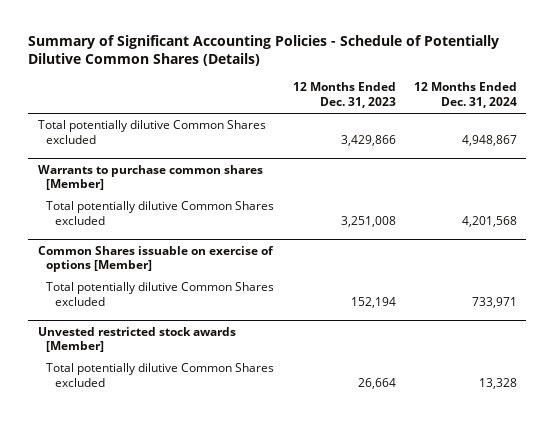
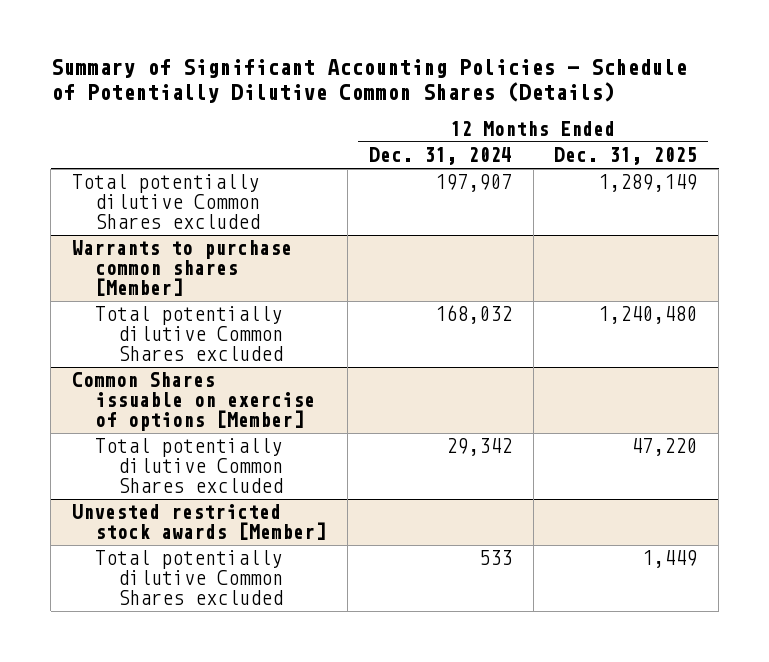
- | 12 Months Ended Dec. 31, 2023 | 12 Months Ended Dec. 31, 2024
+ | 12 Months Ended Dec. 31, 2024 | 12 Months Ended Dec. 31, 2025
- Total potentially dilutive Common Shares excluded | 3,429,866 | 4,948,867
+ Total potentially dilutive Common Shares excluded | 197,907 | 1,289,149
@ Warrants to purchase common shares [Member]
- Total potentially dilutive Common Shares excluded | 3,251,008 | 4,201,568
+ Total potentially dilutive Common Shares excluded | 168,032 | 1,240,480
@ Common Shares issuable on exercise of options [Member]
- Total potentially dilutive Common Shares excluded | 152,194 | 733,971
+ Total potentially dilutive Common Shares excluded | 29,342 | 47,220
@ Unvested restricted stock awards [Member]
- Total potentially dilutive Common Shares excluded | 26,664 | 13,328
+ Total potentially dilutive Common Shares excluded | 533 | 1,449

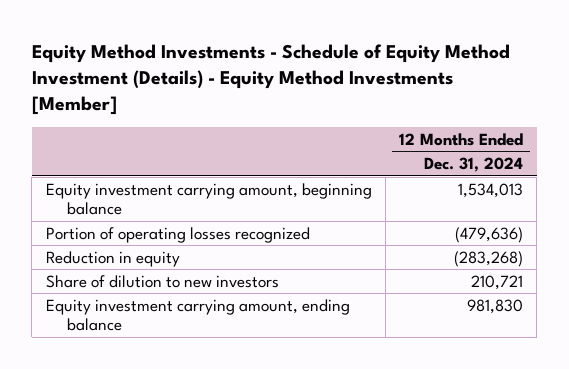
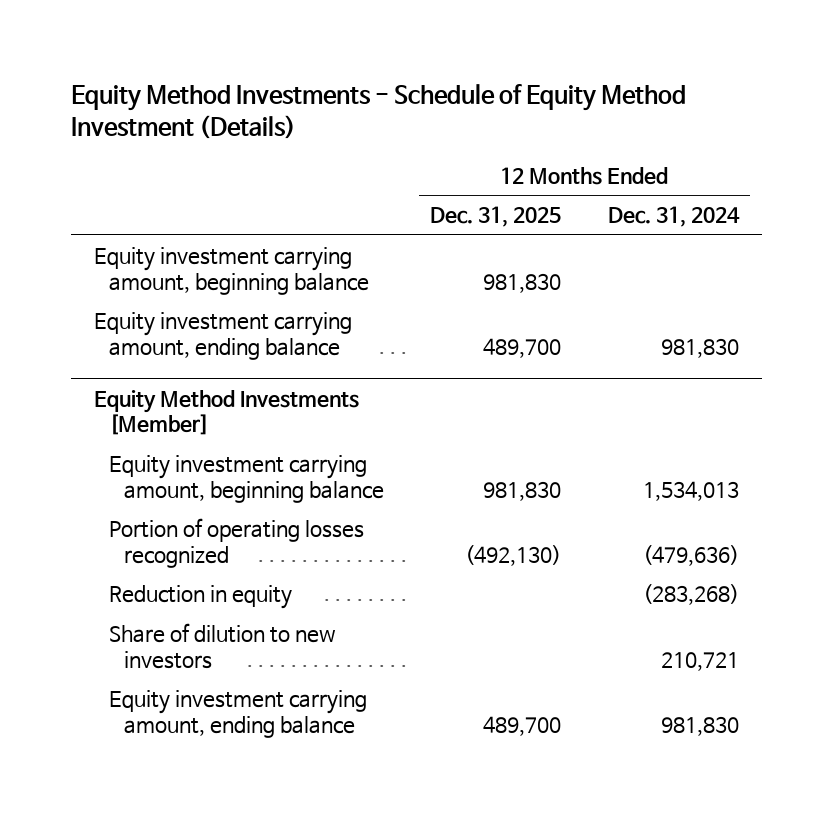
- Equity Method Investments - Schedule of Equity Method Investment (Details) - Equity Method Investments [Member]
+ Equity Method Investments - Schedule of Equity Method Investment (Details)
- | 12 Months Ended Dec. 31, 2024
+ | 12 Months Ended Dec. 31, 2025 | 12 Months Ended Dec. 31, 2024
+ Equity investment carrying amount, beginning balance | 981,830 |
+ Equity investment carrying amount, ending balance | 489,700 | 981,830
+ Equity Method Investments [Member]

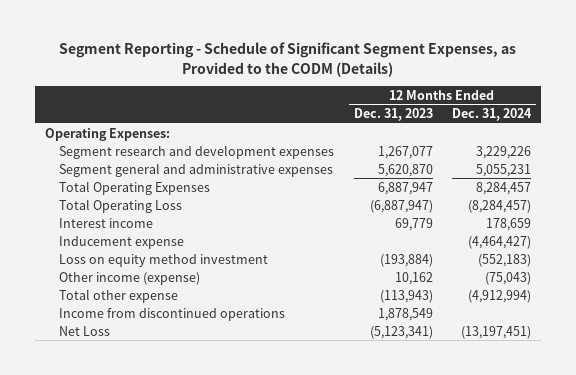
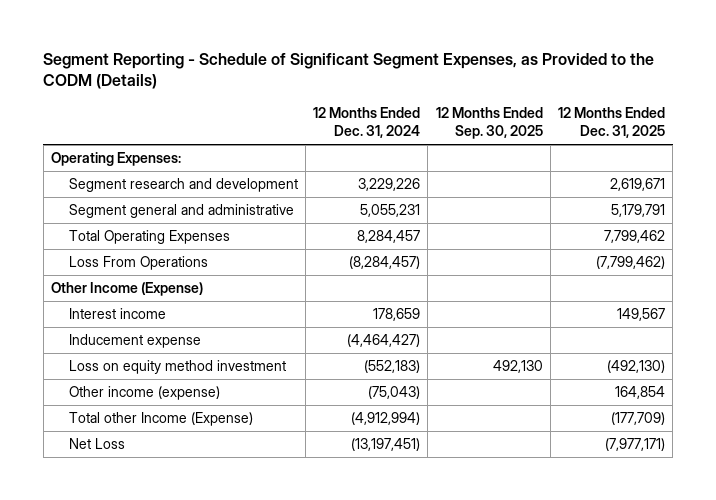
- | 12 Months Ended Dec. 31, 2023 | 12 Months Ended Dec. 31, 2024
+ | 12 Months Ended Dec. 31, 2024 | 12 Months Ended Sep. 30, 2025 | 12 Months Ended Dec. 31, 2025
- Segment research and development expenses | 1,267,077 | 3,229,226
- Segment general and administrative expenses | 5,620,870 | 5,055,231
+ Segment research and development | 3,229,226 | | 2,619,671
+ Segment general and administrative | 5,055,231 | | 5,179,791
- Total Operating Loss | (6,887,947) | (8,284,457)
+ Loss From Operations | (8,284,457) | | (7,799,462)
+ Other Income (Expense)
- Total other expense | (113,943) | (4,912,994)
- Income from discontinued operations | 1,878,549 |
+ Total other Income (Expense) | (4,912,994) | | (177,709)

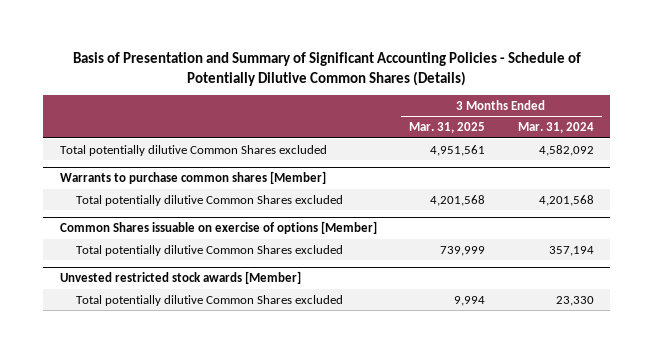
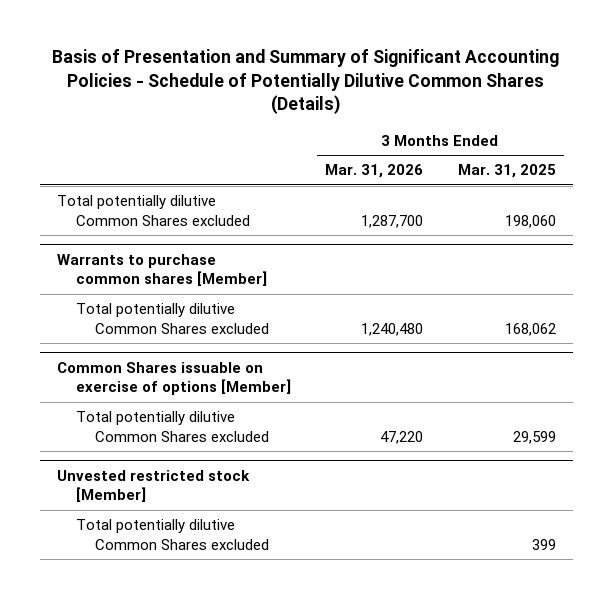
- | 3 Months Ended Mar. 31, 2025 | 3 Months Ended Mar. 31, 2024
+ | 3 Months Ended Mar. 31, 2026 | 3 Months Ended Mar. 31, 2025
- Total potentially dilutive Common Shares excluded | 4,951,561 | 4,582,092
+ Total potentially dilutive Common Shares excluded | 1,287,700 | 198,060
@ Warrants to purchase common shares [Member]
- Total potentially dilutive Common Shares excluded | 4,201,568 | 4,201,568
+ Total potentially dilutive Common Shares excluded | 1,240,480 | 168,062
@ Common Shares issuable on exercise of options [Member]
- Total potentially dilutive Common Shares excluded | 739,999 | 357,194
- Unvested restricted stock awards [Member]
- Total potentially dilutive Common Shares excluded | 9,994 | 23,330
@ Common Shares issuable on exercise of options [Member]
+ Total potentially dilutive Common Shares excluded | 47,220 | 29,599
+ Unvested restricted stock [Member]
+ Total potentially dilutive Common Shares excluded | | 399

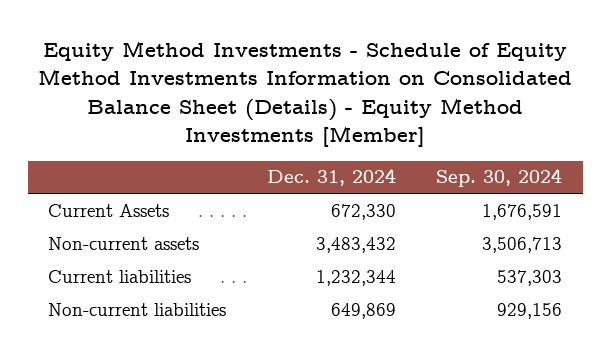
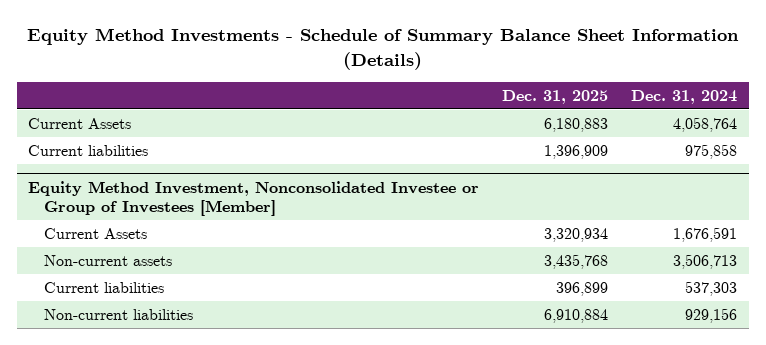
- Equity Method Investments - Schedule of Equity Method Investments Information on Consolidated Balance Sheet (Details) - Equity Method Investments [Member]
+ Equity Method Investments - Schedule of Summary Balance Sheet Information (Details)
- | Dec. 31, 2024 | Sep. 30, 2024
+ | Dec. 31, 2025 | Dec. 31, 2024
- Current Assets | 672,330 | 1,676,591
- Non-current assets | 3,483,432 | 3,506,713
- Current liabilities | 1,232,344 | 537,303
- Non-current liabilities | 649,869 | 929,156
+ Current Assets | 6,180,883 | 4,058,764
+ Current liabilities | 1,396,909 | 975,858
+ Equity Method Investment, Nonconsolidated Investee or Group of Investees [Member]
+ Current Assets | 3,320,934 | 1,676,591
+ Non-current assets | 3,435,768 | 3,506,713
+ Current liabilities | 396,899 | 537,303
+ Non-current liabilities | 6,910,884 | 929,156

